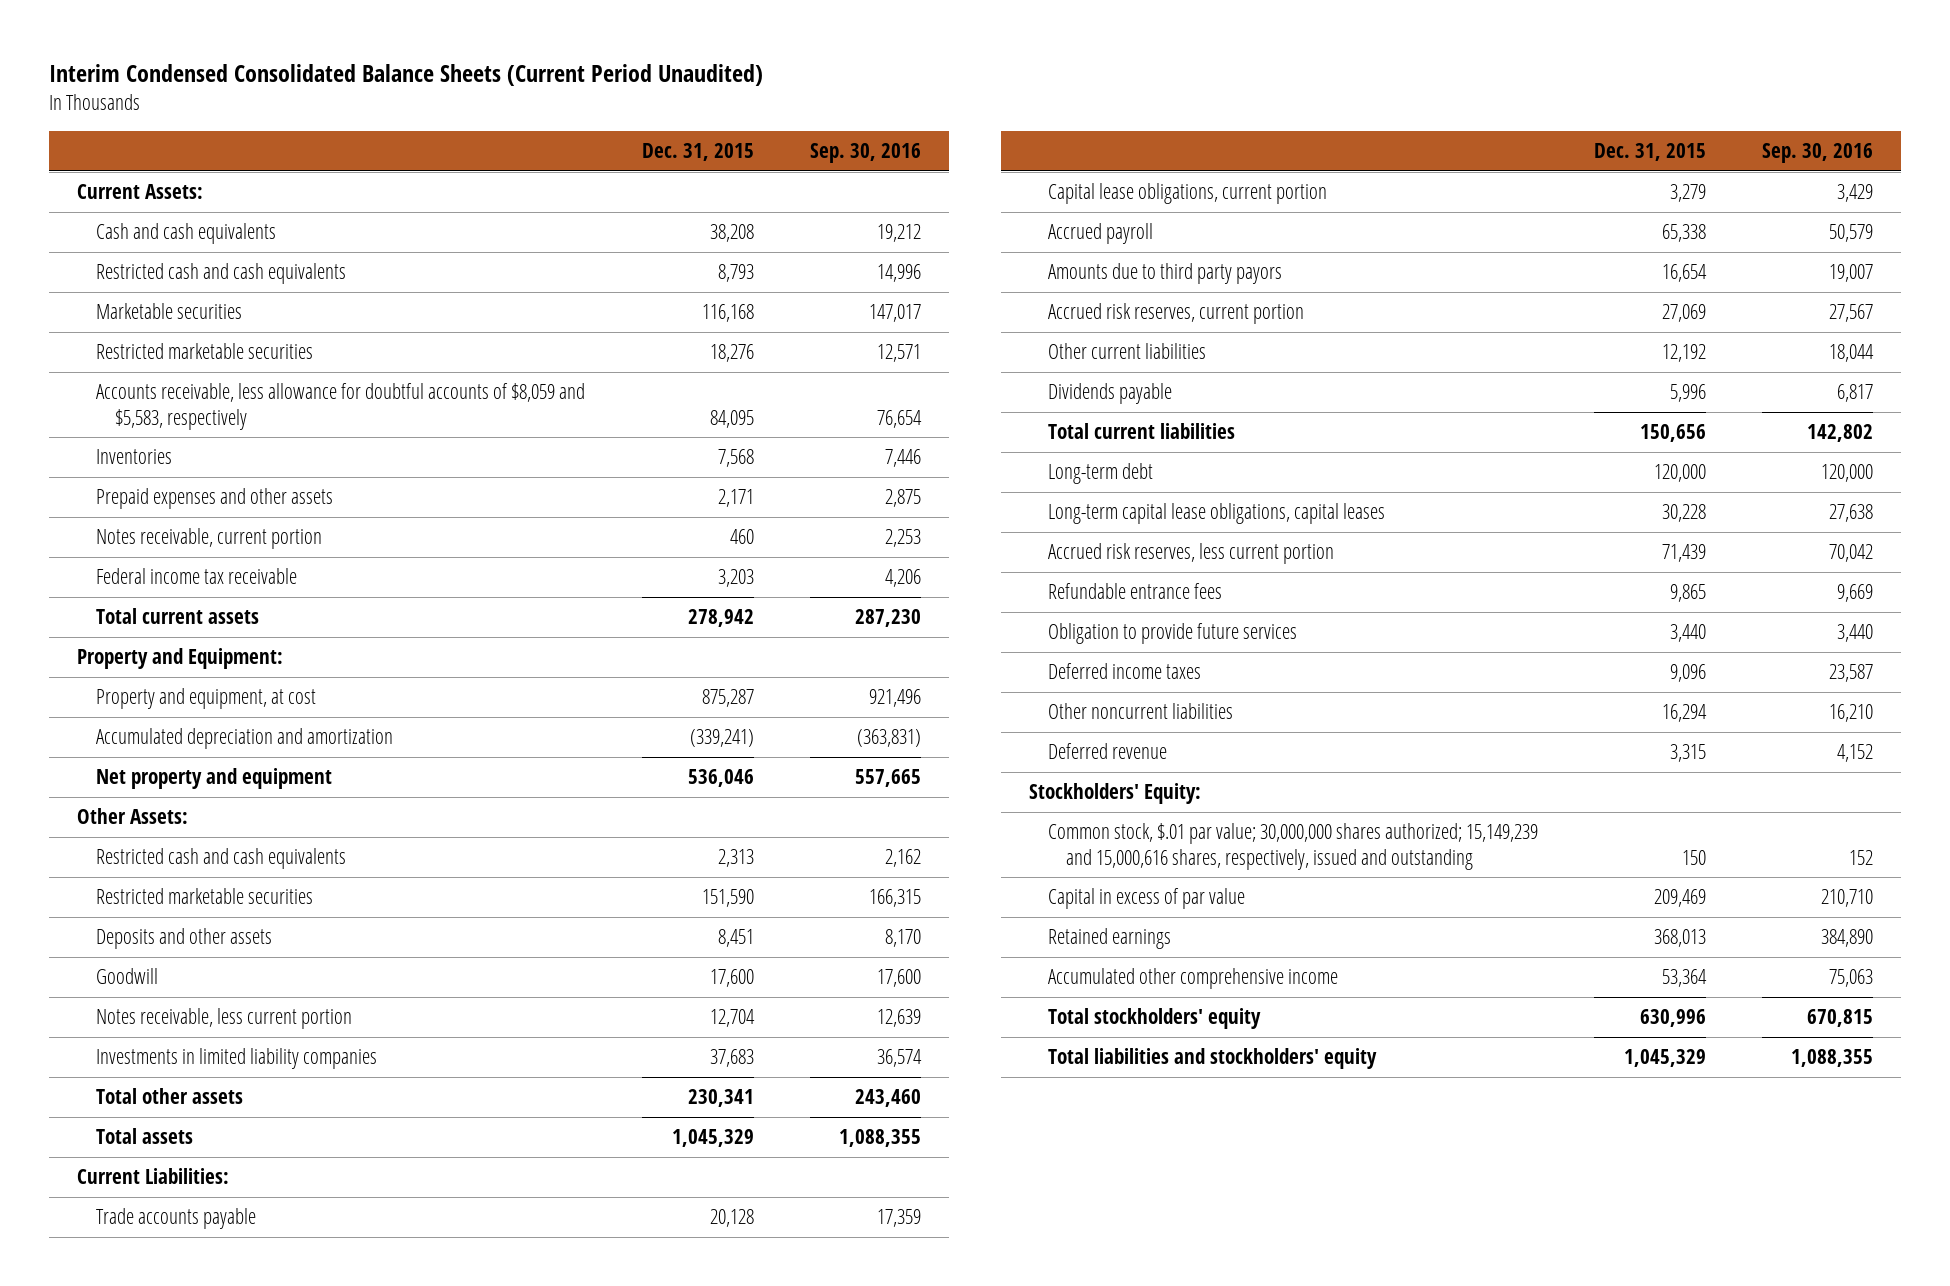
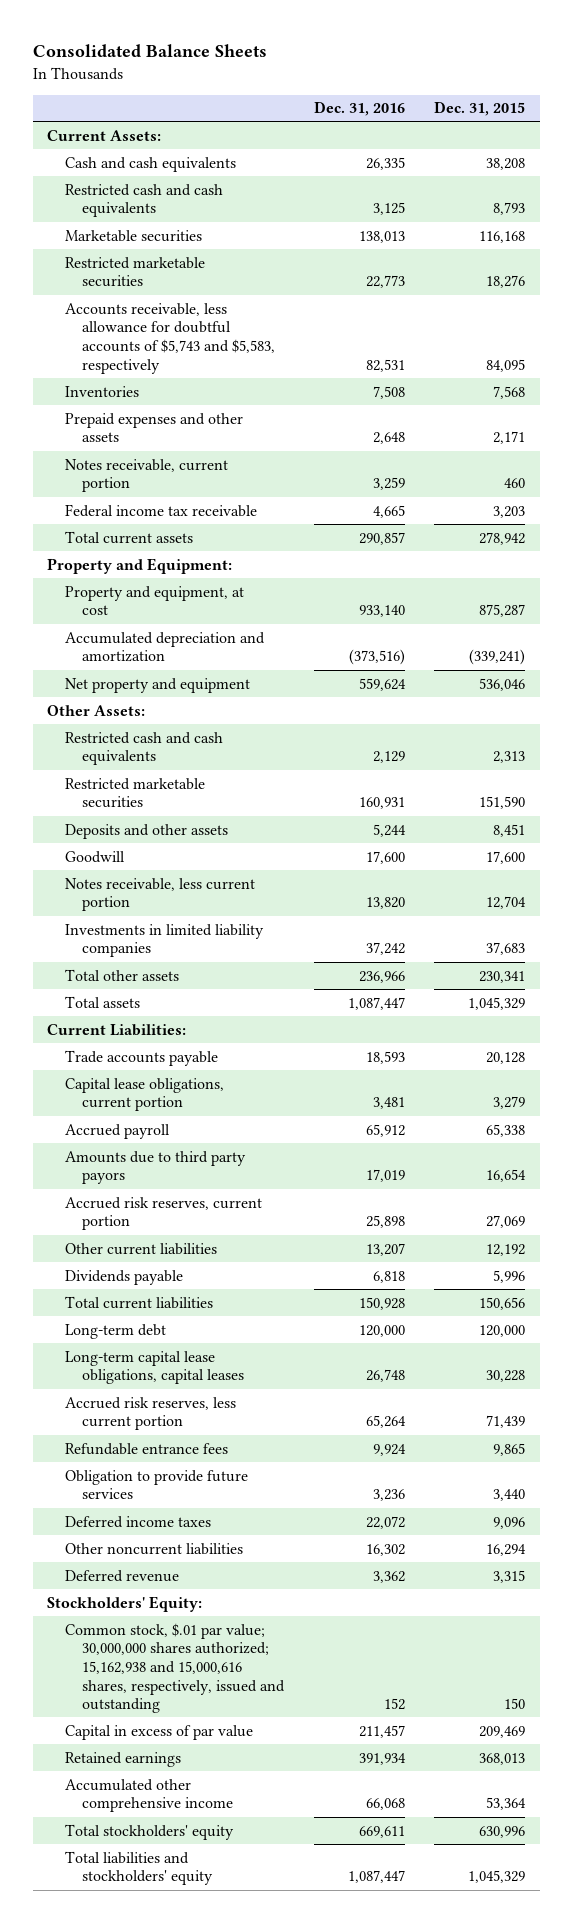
- Interim Condensed Consolidated Balance Sheets (Current Period Unaudited)
+ Consolidated Balance Sheets
- | Dec. 31, 2015 | Sep. 30, 2016
+ | Dec. 31, 2016 | Dec. 31, 2015
- Accounts receivable, less allowance for doubtful accounts of $8,059 and $5,583, respectively | 84,095 | 76,654
+ Accounts receivable, less allowance for doubtful accounts of $5,743 and $5,583, respectively | 82,531 | 84,095
- Common stock, $.01 par value; 30,000,000 shares authorized; 15,149,239 and 15,000,616 shares, respectively, issued and outstanding | 150 | 152
+ Common stock, $.01 par value; 30,000,000 shares authorized; 15,162,938 and 15,000,616 shares, respectively, issued and outstanding | 152 | 150

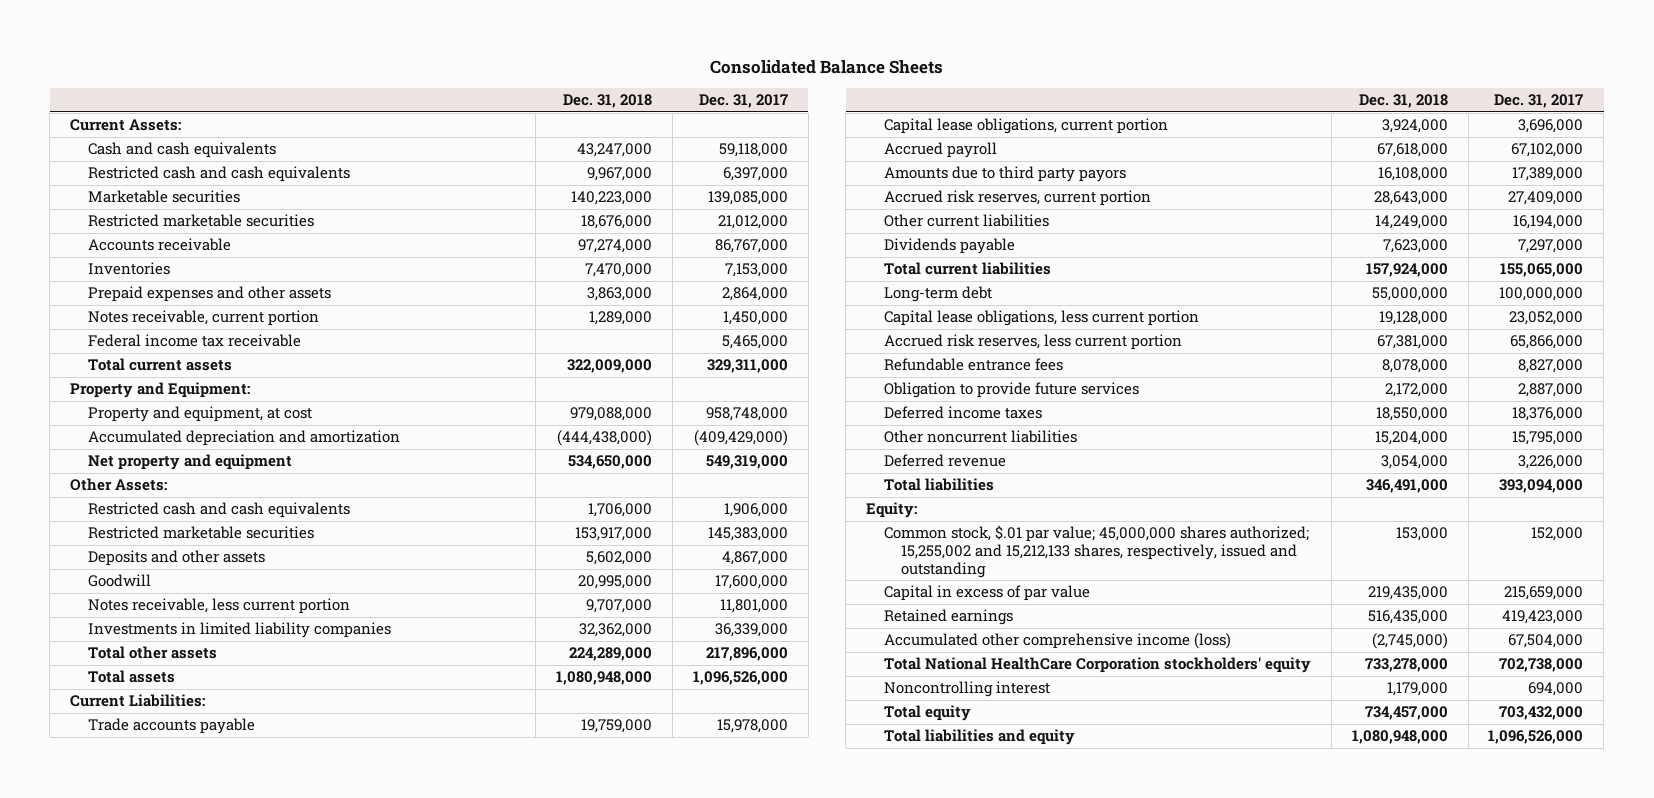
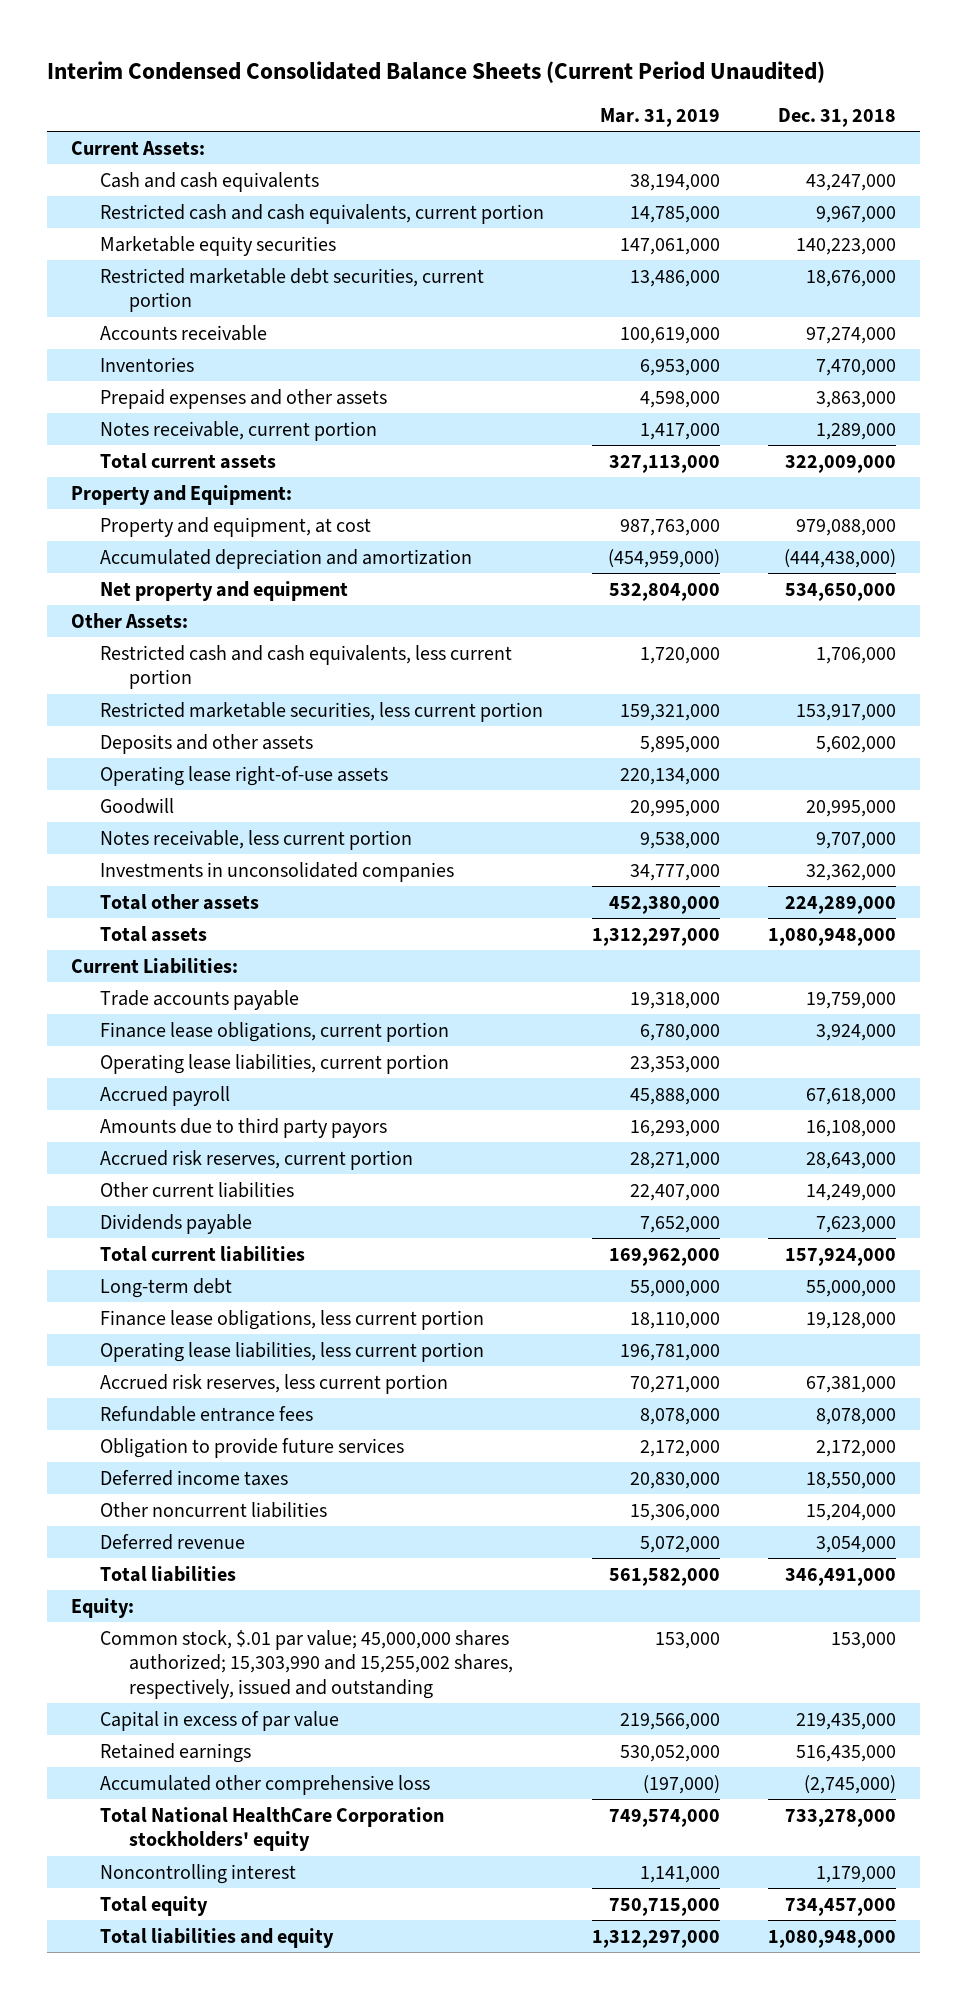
- Consolidated Balance Sheets
+ Interim Condensed Consolidated Balance Sheets (Current Period Unaudited)
- | Dec. 31, 2018 | Dec. 31, 2017
+ | Mar. 31, 2019 | Dec. 31, 2018
- Restricted cash and cash equivalents | 9,967,000 | 6,397,000
- Marketable securities | 140,223,000 | 139,085,000
- Restricted marketable securities | 18,676,000 | 21,012,000
+ Restricted cash and cash equivalents, current portion | 14,785,000 | 9,967,000
+ Marketable equity securities | 147,061,000 | 140,223,000
+ Restricted marketable debt securities, current portion | 13,486,000 | 18,676,000
- Federal income tax receivable | | 5,465,000
- Restricted cash and cash equivalents | 1,706,000 | 1,906,000
- Restricted marketable securities | 153,917,000 | 145,383,000
+ Restricted cash and cash equivalents, less current portion | 1,720,000 | 1,706,000
+ Restricted marketable securities, less current portion | 159,321,000 | 153,917,000
+ Operating lease right-of-use assets | 220,134,000 |
- Investments in limited liability companies | 32,362,000 | 36,339,000
+ Investments in unconsolidated companies | 34,777,000 | 32,362,000
- Capital lease obligations, current portion | 3,924,000 | 3,696,000
+ Finance lease obligations, current portion | 6,780,000 | 3,924,000
+ Operating lease liabilities, current portion | 23,353,000 |
- Capital lease obligations, less current portion | 19,128,000 | 23,052,000
+ Finance lease obligations, less current portion | 18,110,000 | 19,128,000
+ Operating lease liabilities, less current portion | 196,781,000 |
- Common stock, $.01 par value; 45,000,000 shares authorized; 15,255,002 and 15,212,133 shares, respectively, issued and outstanding | 153,000 | 152,000
+ Common stock, $.01 par value; 45,000,000 shares authorized; 15,303,990 and 15,255,002 shares, respectively, issued and outstanding | 153,000 | 153,000
- Accumulated other comprehensive income (loss) | (2,745,000) | 67,504,000
+ Accumulated other comprehensive loss | (197,000) | (2,745,000)

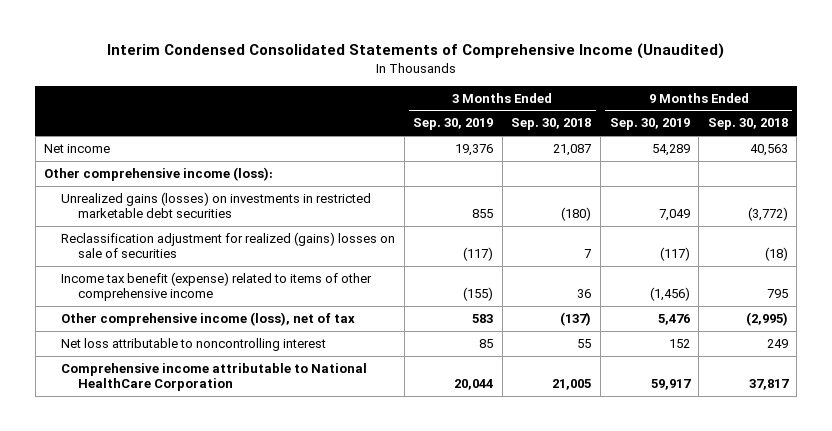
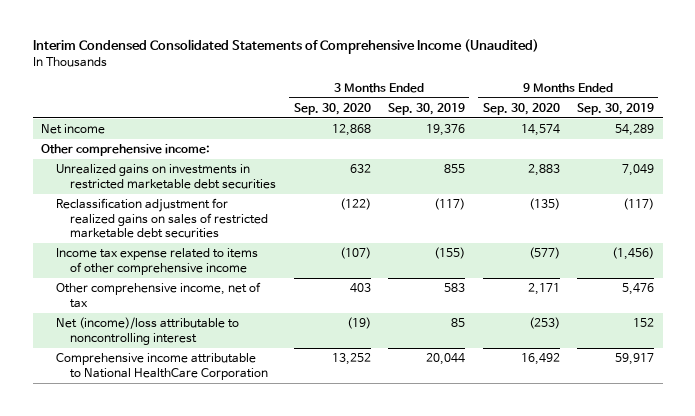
- | 3 Months Ended Sep. 30, 2019 | 3 Months Ended Sep. 30, 2018 | 9 Months Ended Sep. 30, 2019 | 9 Months Ended Sep. 30, 2018
+ | 3 Months Ended Sep. 30, 2020 | 3 Months Ended Sep. 30, 2019 | 9 Months Ended Sep. 30, 2020 | 9 Months Ended Sep. 30, 2019
- Other comprehensive income (loss):
- Unrealized gains (losses) on investments in restricted marketable debt securities | 855 | (180) | 7,049 | (3,772)
- Reclassification adjustment for realized (gains) losses on sale of securities | (117) | 7 | (117) | (18)
- Income tax benefit (expense) related to items of other comprehensive income | (155) | 36 | (1,456) | 795
- Other comprehensive income (loss), net of tax | 583 | (137) | 5,476 | (2,995)
- Net loss attributable to noncontrolling interest | 85 | 55 | 152 | 249
+ Other comprehensive income:
+ Unrealized gains on investments in restricted marketable debt securities | 632 | 855 | 2,883 | 7,049
+ Reclassification adjustment for realized gains on sales of restricted marketable debt securities | (122) | (117) | (135) | (117)
+ Income tax expense related to items of other comprehensive income | (107) | (155) | (577) | (1,456)
+ Other comprehensive income, net of tax | 403 | 583 | 2,171 | 5,476
+ Net (income)/loss attributable to noncontrolling interest | (19) | 85 | (253) | 152

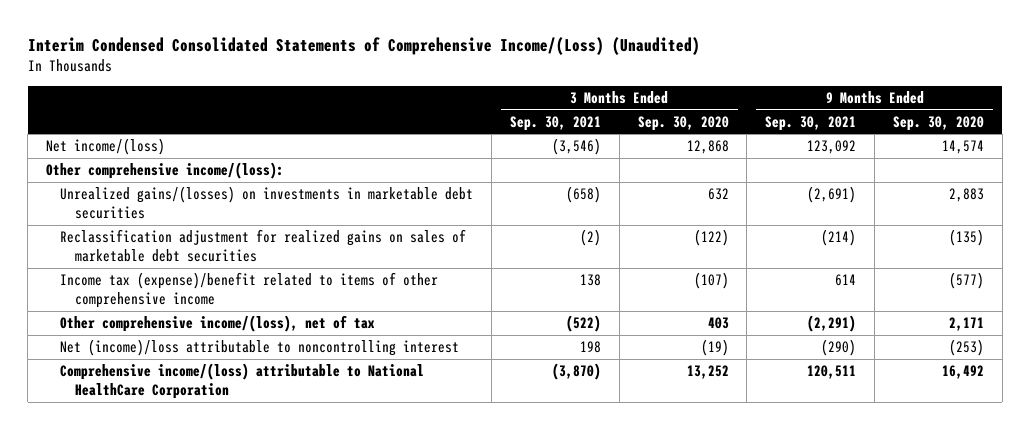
- Interim Condensed Consolidated Statements of Comprehensive Income (Unaudited)
+ Interim Condensed Consolidated Statements of Comprehensive Income/(Loss) (Unaudited)
- | 3 Months Ended Sep. 30, 2020 | 3 Months Ended Sep. 30, 2019 | 9 Months Ended Sep. 30, 2020 | 9 Months Ended Sep. 30, 2019
+ | 3 Months Ended Sep. 30, 2021 | 3 Months Ended Sep. 30, 2020 | 9 Months Ended Sep. 30, 2021 | 9 Months Ended Sep. 30, 2020
- Net income | 12,868 | 19,376 | 14,574 | 54,289
- Other comprehensive income:
- Unrealized gains on investments in restricted marketable debt securities | 632 | 855 | 2,883 | 7,049
- Reclassification adjustment for realized gains on sales of restricted marketable debt securities | (122) | (117) | (135) | (117)
- Income tax expense related to items of other comprehensive income | (107) | (155) | (577) | (1,456)
- Other comprehensive income, net of tax | 403 | 583 | 2,171 | 5,476
+ Net income/(loss) | (3,546) | 12,868 | 123,092 | 14,574
+ Other comprehensive income/(loss):
+ Unrealized gains/(losses) on investments in marketable debt securities | (658) | 632 | (2,691) | 2,883
+ Reclassification adjustment for realized gains on sales of marketable debt securities | (2) | (122) | (214) | (135)
+ Income tax (expense)/benefit related to items of other comprehensive income | 138 | (107) | 614 | (577)
+ Other comprehensive income/(loss), net of tax | (522) | 403 | (2,291) | 2,171
- Comprehensive income attributable to National HealthCare Corporation | 13,252 | 20,044 | 16,492 | 59,917
+ Comprehensive income/(loss) attributable to National HealthCare Corporation | (3,870) | 13,252 | 120,511 | 16,492

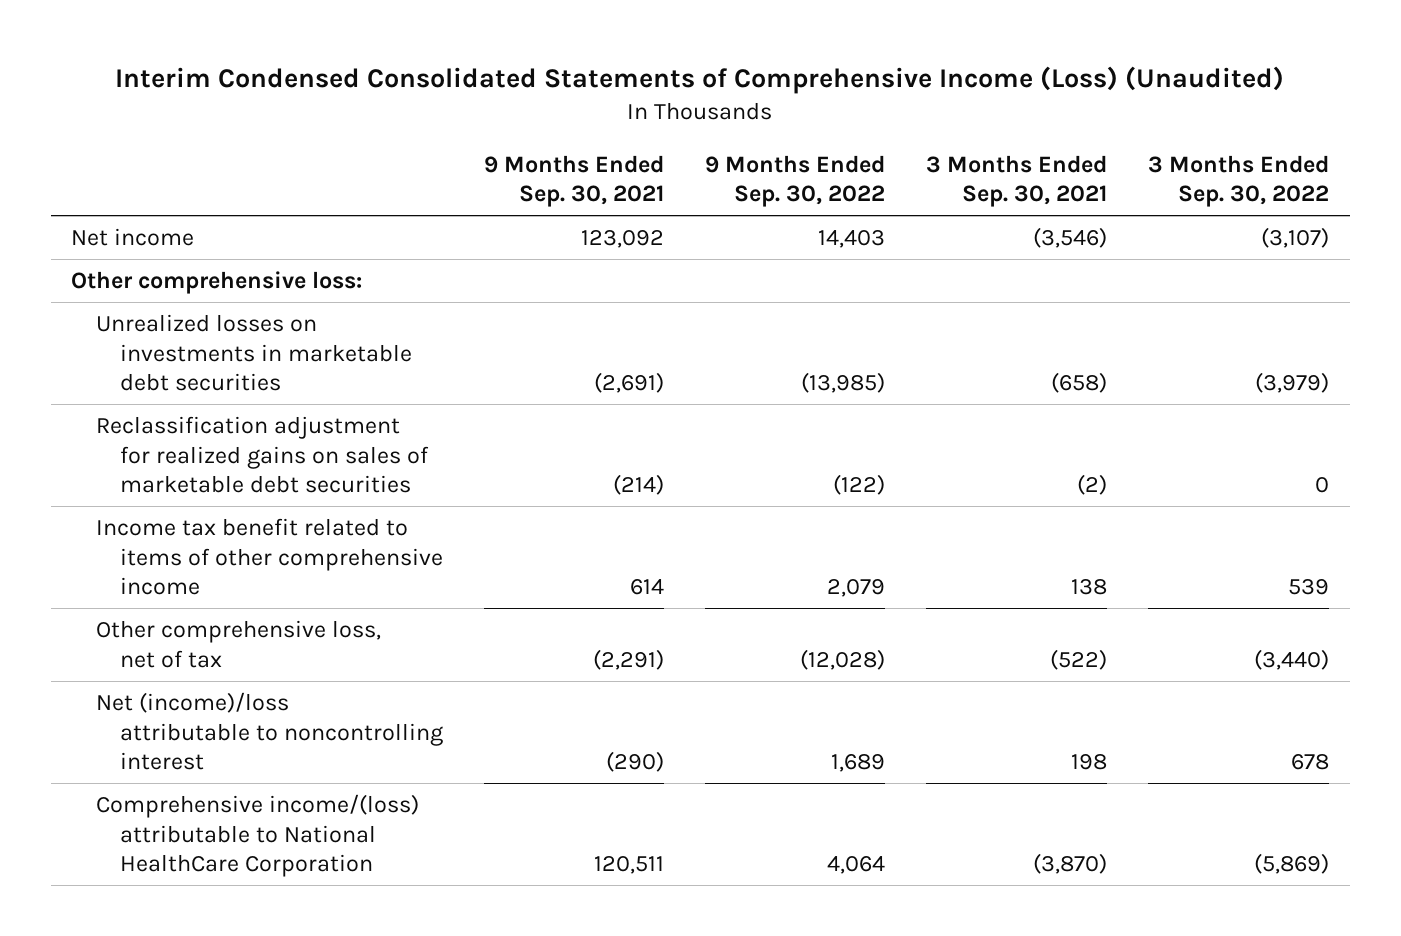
- Interim Condensed Consolidated Statements of Comprehensive Income/(Loss) (Unaudited)
+ Interim Condensed Consolidated Statements of Comprehensive Income (Loss) (Unaudited)
- | 3 Months Ended Sep. 30, 2021 | 3 Months Ended Sep. 30, 2020 | 9 Months Ended Sep. 30, 2021 | 9 Months Ended Sep. 30, 2020
+ | 9 Months Ended Sep. 30, 2021 | 9 Months Ended Sep. 30, 2022 | 3 Months Ended Sep. 30, 2021 | 3 Months Ended Sep. 30, 2022
- Net income/(loss) | (3,546) | 12,868 | 123,092 | 14,574
- Other comprehensive income/(loss):
- Unrealized gains/(losses) on investments in marketable debt securities | (658) | 632 | (2,691) | 2,883
+ Net income | 123,092 | 14,403 | (3,546) | (3,107)
+ Other comprehensive loss:
+ Unrealized losses on investments in marketable debt securities | (2,691) | (13,985) | (658) | (3,979)
- Income tax (expense)/benefit related to items of other comprehensive income | 138 | (107) | 614 | (577)
- Other comprehensive income/(loss), net of tax | (522) | 403 | (2,291) | 2,171
+ Income tax benefit related to items of other comprehensive income | 614 | 2,079 | 138 | 539
+ Other comprehensive loss, net of tax | (2,291) | (12,028) | (522) | (3,440)

